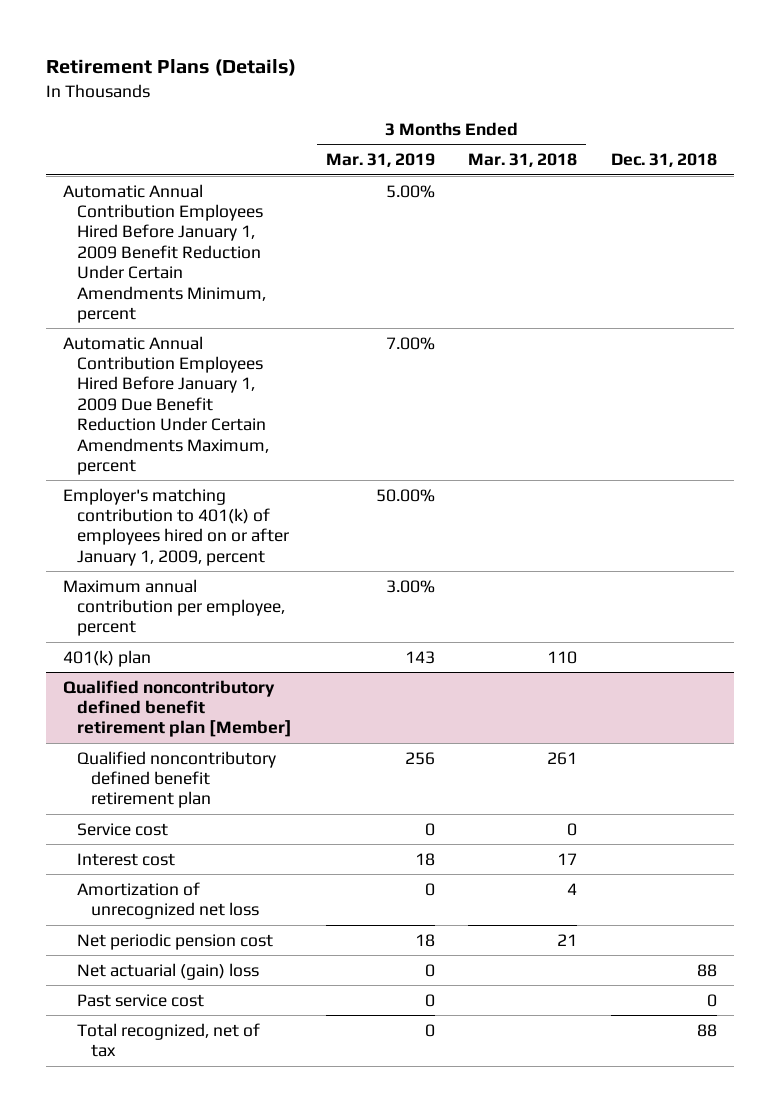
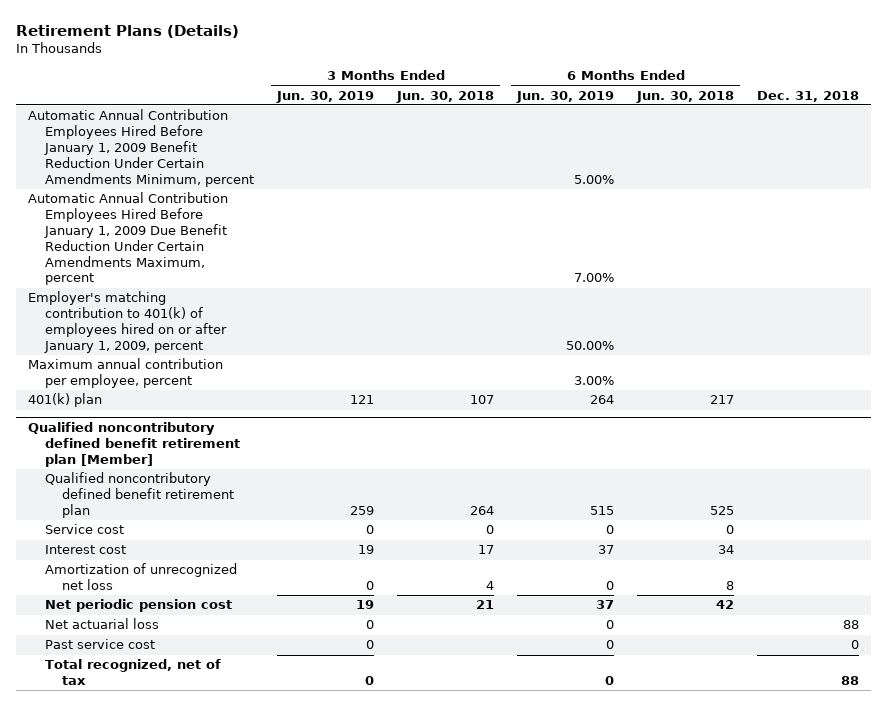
- | 3 Months Ended Mar. 31, 2019 | 3 Months Ended Mar. 31, 2018 | Dec. 31, 2018
+ | 3 Months Ended Jun. 30, 2019 | 3 Months Ended Jun. 30, 2018 | 6 Months Ended Jun. 30, 2019 | 6 Months Ended Jun. 30, 2018 | Dec. 31, 2018
@ Qualified noncontributory defined benefit retirement plan [Member]
- Net actuarial (gain) loss | 0 | | 88
+ Net actuarial loss | 0 | | 0 | | 88

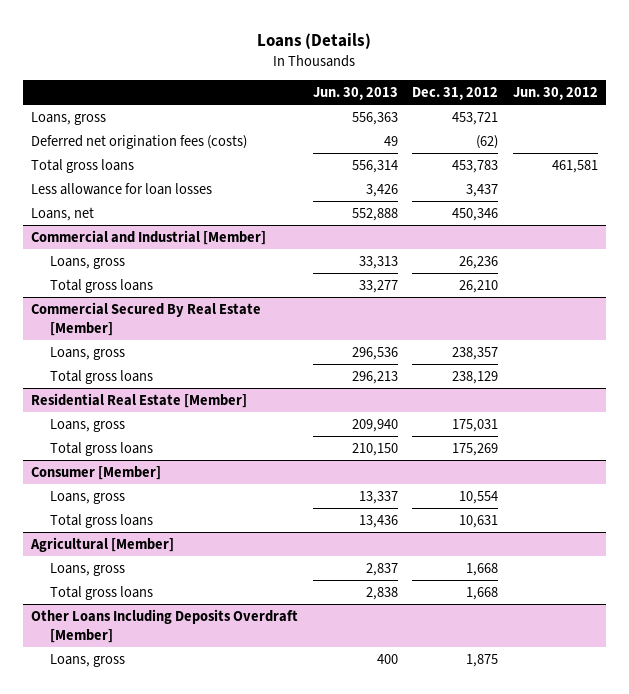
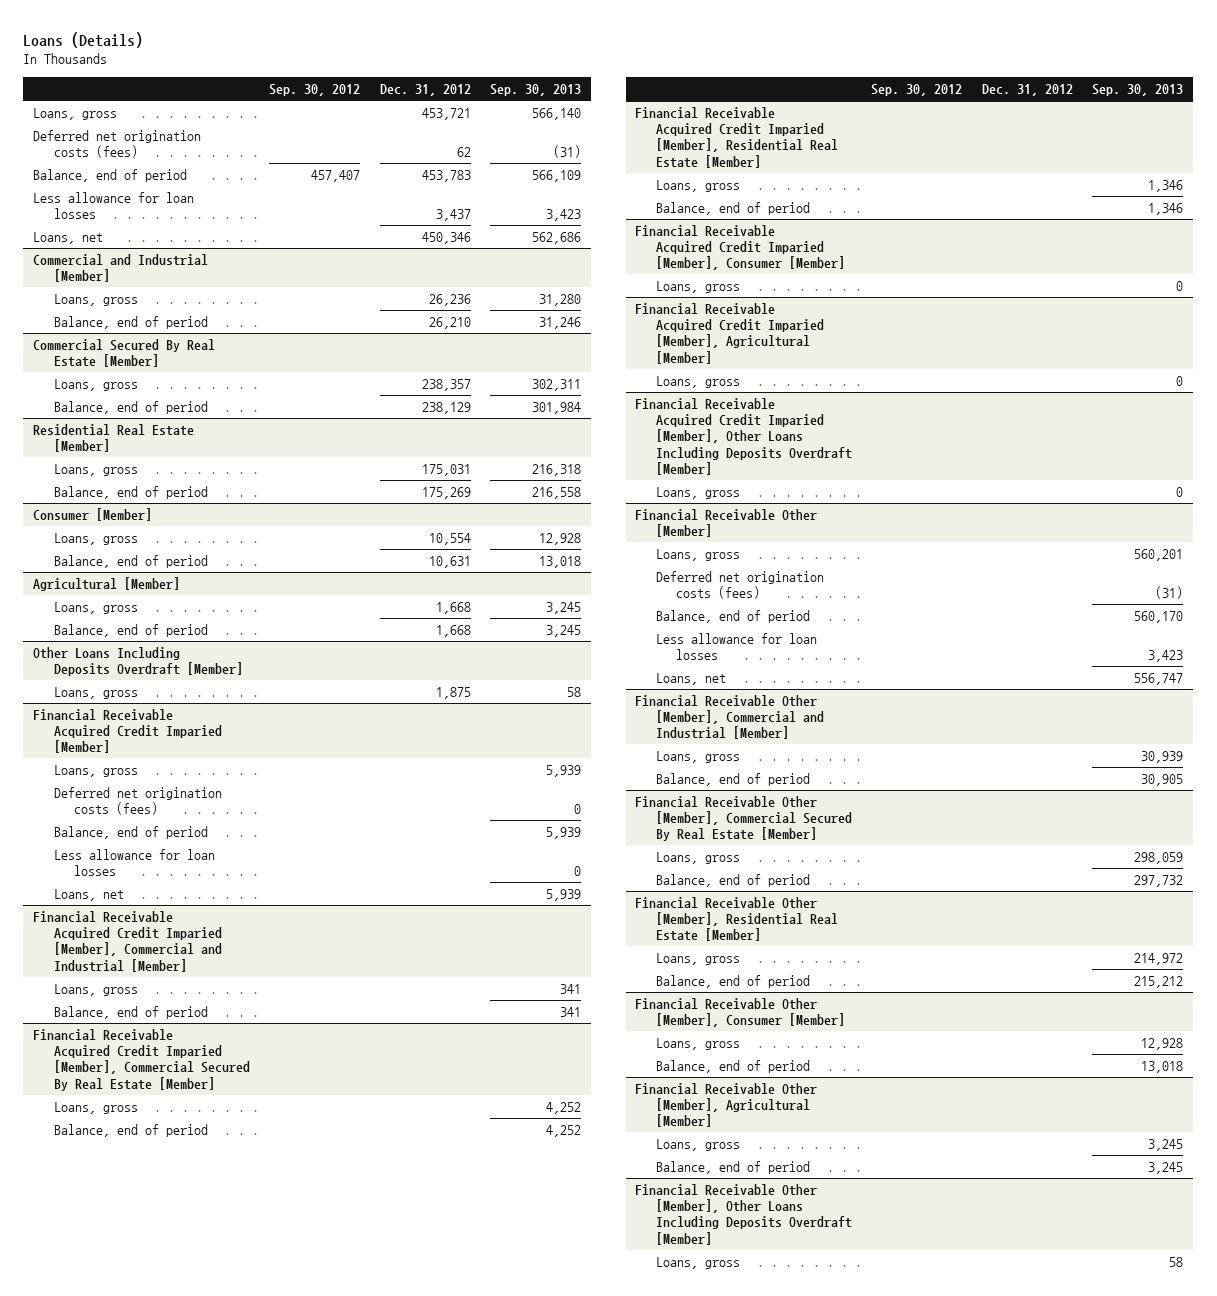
- | Jun. 30, 2013 | Dec. 31, 2012 | Jun. 30, 2012
+ | Sep. 30, 2012 | Dec. 31, 2012 | Sep. 30, 2013
- Deferred net origination fees (costs) | 49 | (62) |
- Total gross loans | 556,314 | 453,783 | 461,581
+ Deferred net origination costs (fees) | | 62 | (31)
+ Balance, end of period | 457,407 | 453,783 | 566,109
@ Commercial and Industrial [Member]
- Total gross loans | 33,277 | 26,210 |
+ Balance, end of period | | 26,210 | 31,246
@ Commercial Secured By Real Estate [Member]
- Total gross loans | 296,213 | 238,129 |
+ Balance, end of period | | 238,129 | 301,984
@ Residential Real Estate [Member]
- Total gross loans | 210,150 | 175,269 |
+ Balance, end of period | | 175,269 | 216,558
@ Consumer [Member]
- Total gross loans | 13,436 | 10,631 |
+ Balance, end of period | | 10,631 | 13,018
@ Agricultural [Member]
- Total gross loans | 2,838 | 1,668 |
+ Balance, end of period | | 1,668 | 3,245
+ Financial Receivable Acquired Credit Imparied [Member]
+ Loans, gross | | | 5,939
+ Deferred net origination costs (fees) | | | 0
+ Balance, end of period | | | 5,939
+ Less allowance for loan losses | | | 0
+ Loans, net | | | 5,939
+ Financial Receivable Acquired Credit Imparied [Member], Commercial and Industrial [Member]
+ Loans, gross | | | 341
+ Balance, end of period | | | 341
+ Financial Receivable Acquired Credit Imparied [Member], Commercial Secured By Real Estate [Member]
+ Loans, gross | | | 4,252
+ Balance, end of period | | | 4,252
+ Financial Receivable Acquired Credit Imparied [Member], Residential Real Estate [Member]
+ Loans, gross | | | 1,346
+ Balance, end of period | | | 1,346
+ Financial Receivable Acquired Credit Imparied [Member], Consumer [Member]
+ Loans, gross | | | 0
+ Financial Receivable Acquired Credit Imparied [Member], Agricultural [Member]
+ Loans, gross | | | 0
+ Financial Receivable Acquired Credit Imparied [Member], Other Loans Including Deposits Overdraft [Member]
+ Loans, gross | | | 0
+ Financial Receivable Other [Member]
+ Loans, gross | | | 560,201
+ Deferred net origination costs (fees) | | | (31)
+ Balance, end of period | | | 560,170
+ Less allowance for loan losses | | | 3,423
+ Loans, net | | | 556,747
+ Financial Receivable Other [Member], Commercial and Industrial [Member]
+ Loans, gross | | | 30,939
+ Balance, end of period | | | 30,905
+ Financial Receivable Other [Member], Commercial Secured By Real Estate [Member]
+ Loans, gross | | | 298,059
+ Balance, end of period | | | 297,732
+ Financial Receivable Other [Member], Residential Real Estate [Member]
+ Loans, gross | | | 214,972
+ Balance, end of period | | | 215,212
+ Financial Receivable Other [Member], Consumer [Member]
+ Loans, gross | | | 12,928
+ Balance, end of period | | | 13,018
+ Financial Receivable Other [Member], Agricultural [Member]
+ Loans, gross | | | 3,245
+ Balance, end of period | | | 3,245
+ Financial Receivable Other [Member], Other Loans Including Deposits Overdraft [Member]
+ Loans, gross | | | 58

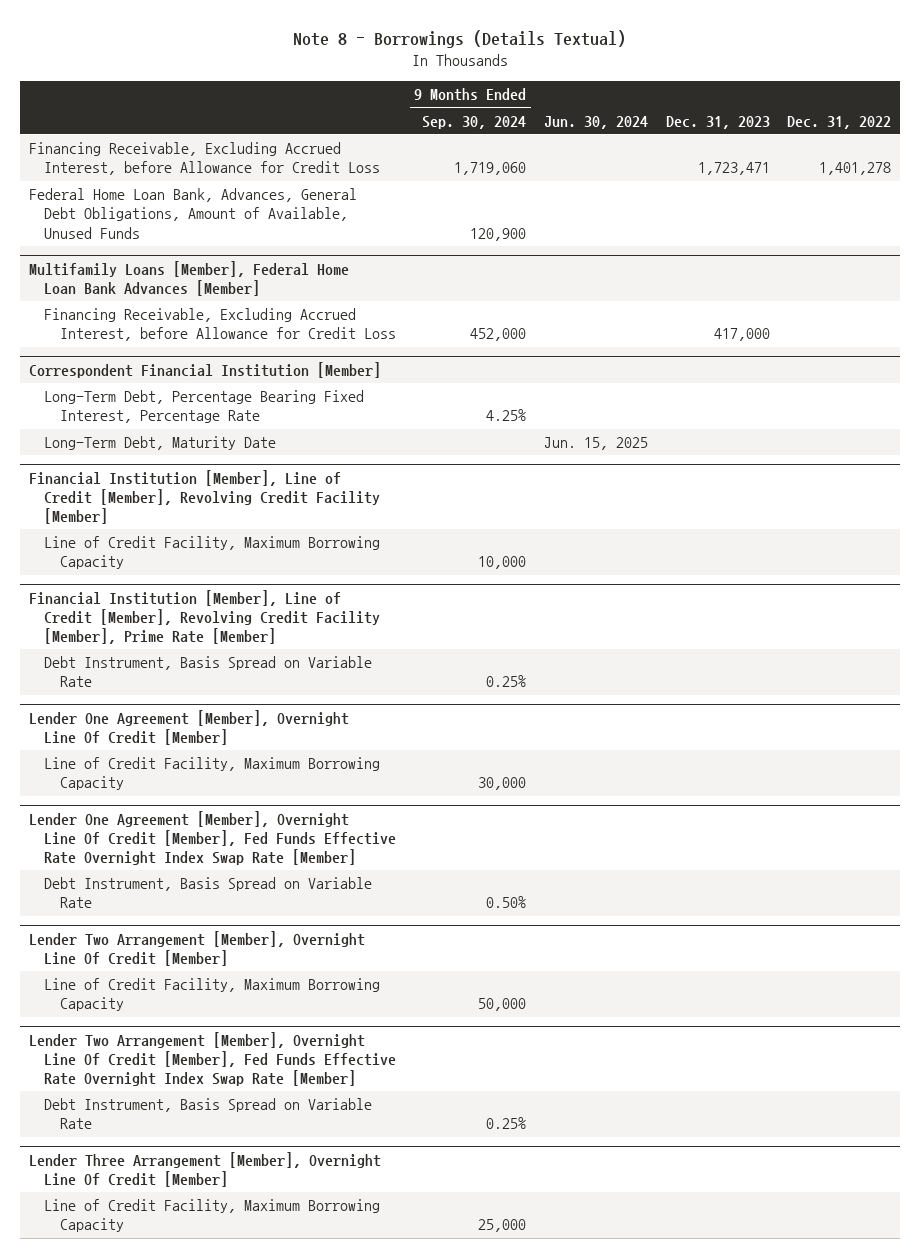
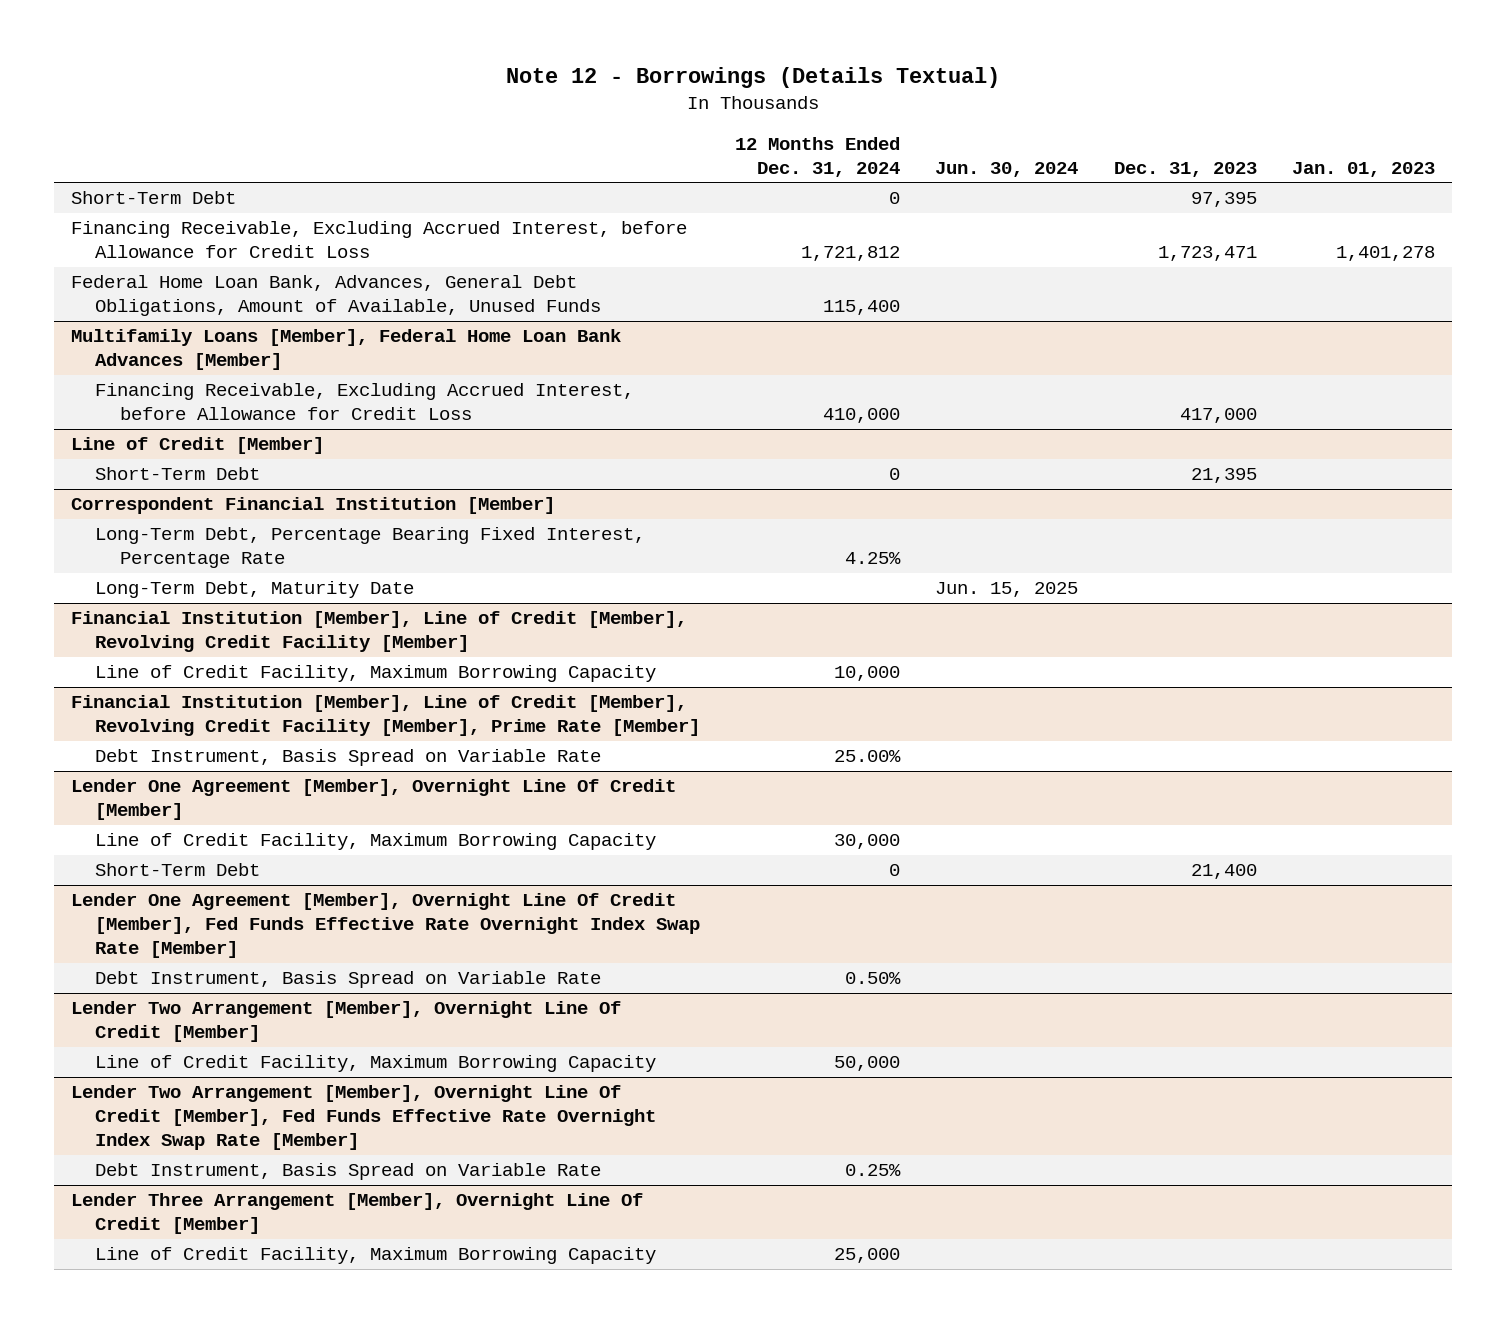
- Note 8 - Borrowings (Details Textual)
+ Note 12 - Borrowings (Details Textual)
- | 9 Months Ended Sep. 30, 2024 | Jun. 30, 2024 | Dec. 31, 2023 | Dec. 31, 2022
+ | 12 Months Ended Dec. 31, 2024 | Jun. 30, 2024 | Dec. 31, 2023 | Jan. 01, 2023
+ Short-Term Debt | 0 | | 97,395 |
+ Line of Credit [Member]
+ Short-Term Debt | 0 | | 21,395 |
@ Lender One Agreement [Member], Overnight Line Of Credit [Member]
+ Short-Term Debt | 0 | | 21,400 |

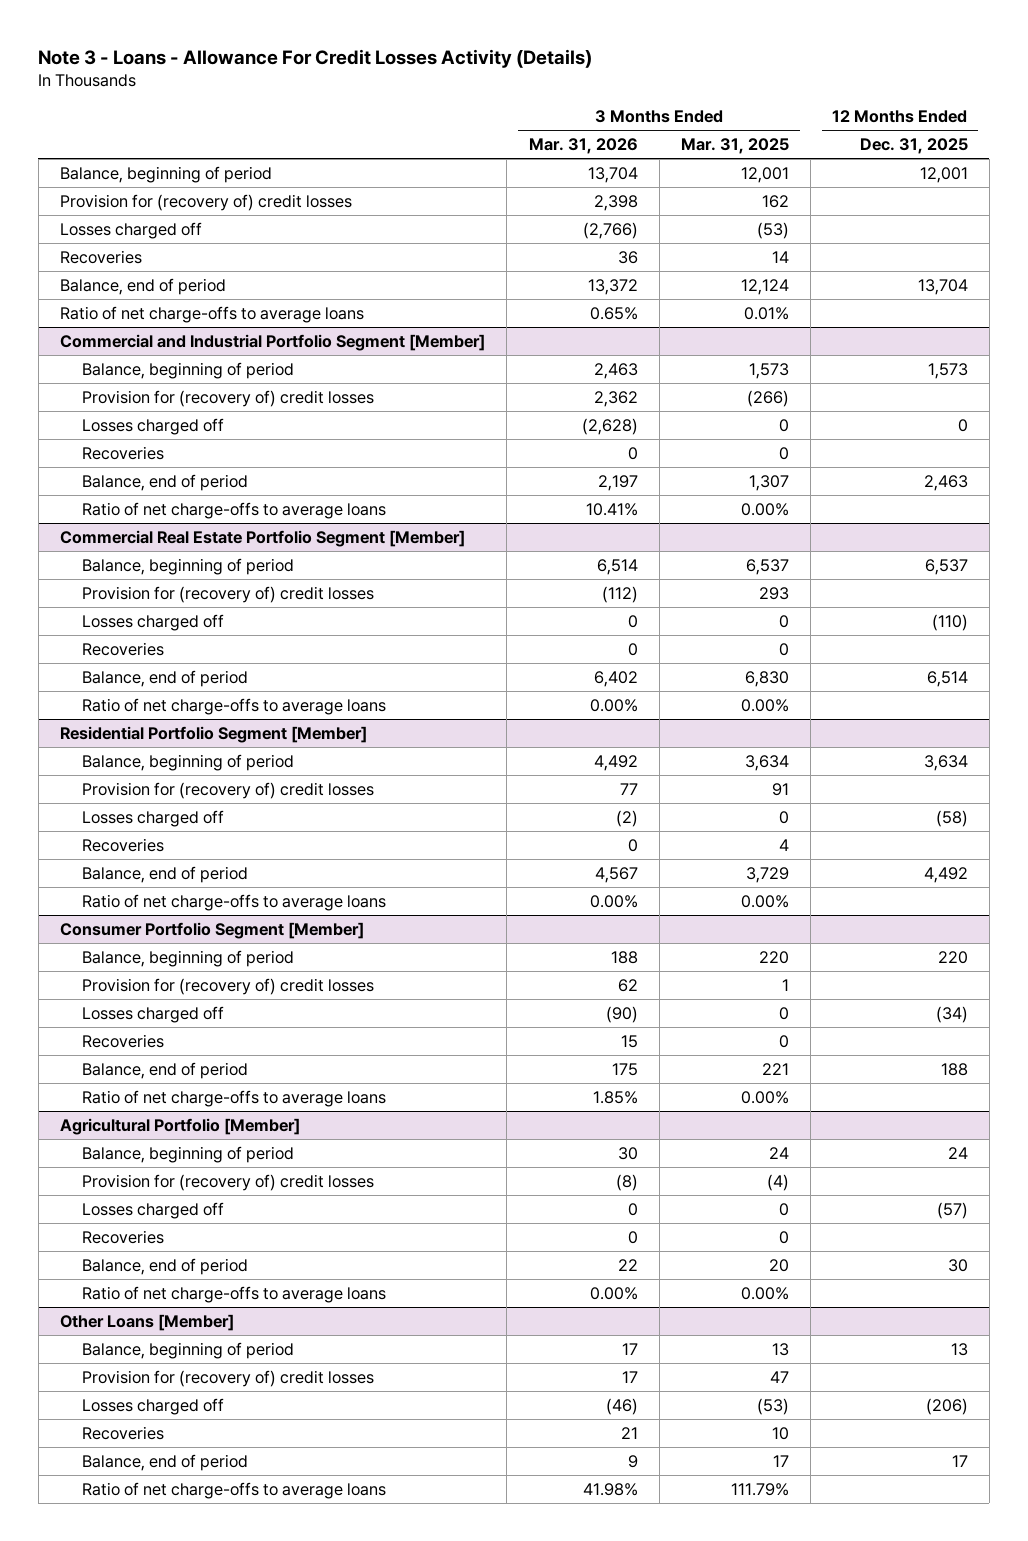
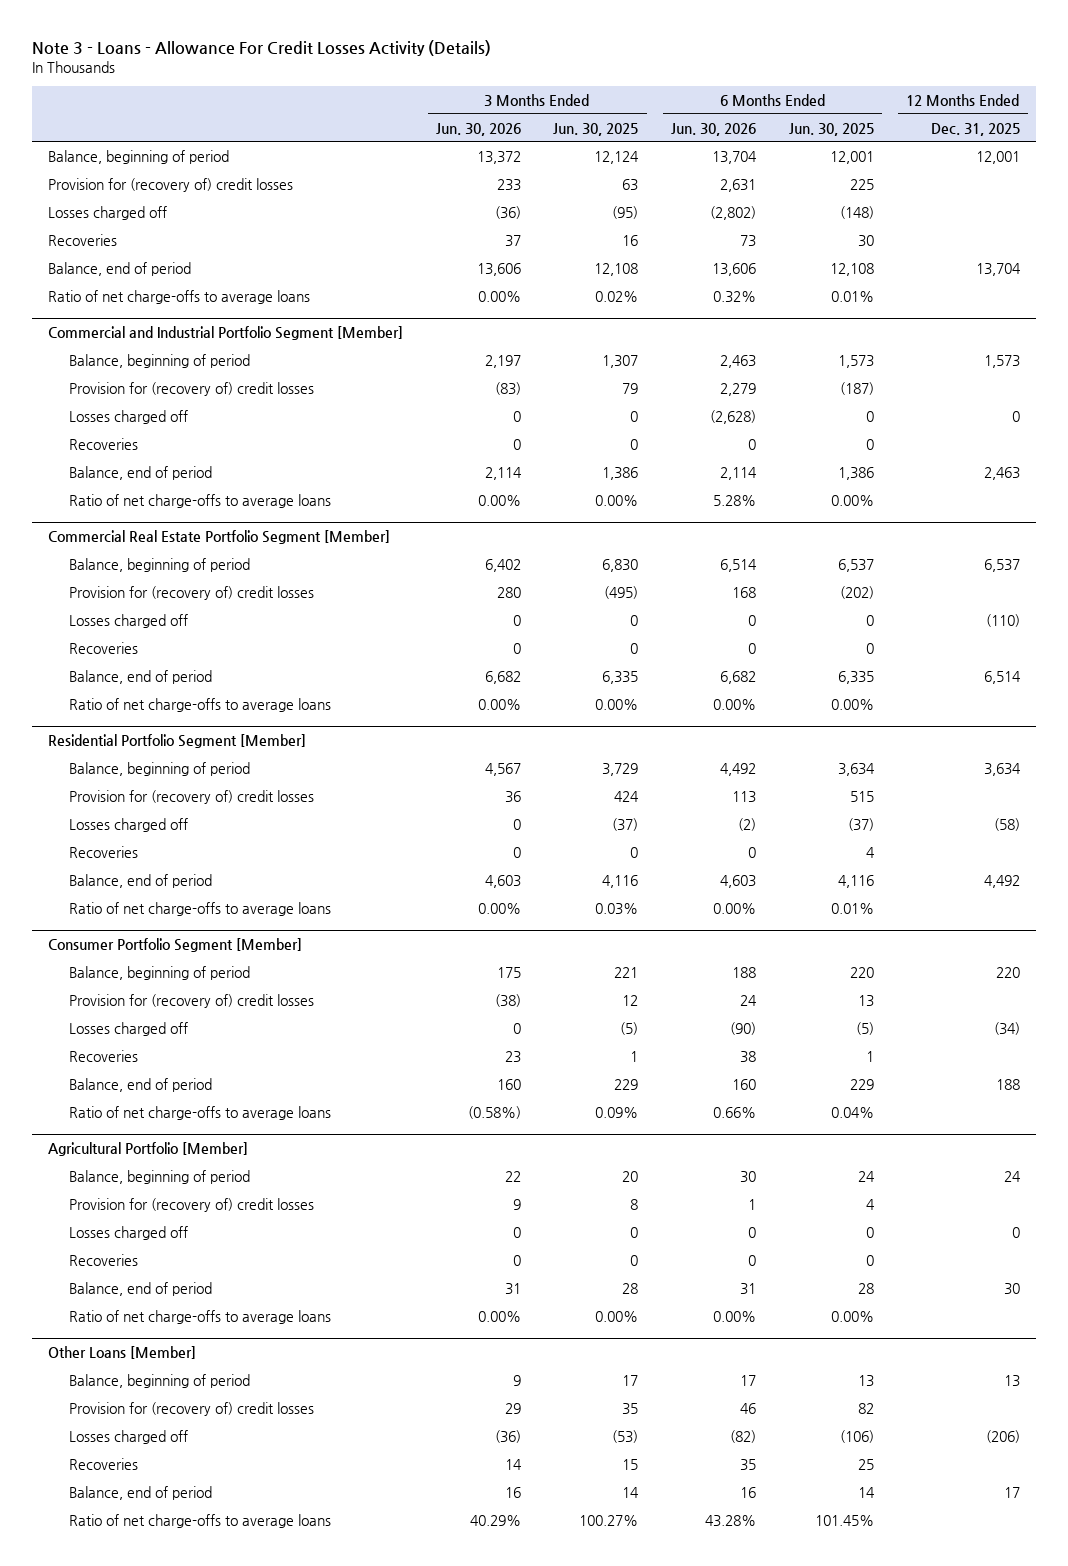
- | 3 Months Ended Mar. 31, 2026 | 3 Months Ended Mar. 31, 2025 | 12 Months Ended Dec. 31, 2025
+ | 3 Months Ended Jun. 30, 2026 | 3 Months Ended Jun. 30, 2025 | 6 Months Ended Jun. 30, 2026 | 6 Months Ended Jun. 30, 2025 | 12 Months Ended Dec. 31, 2025
@ Agricultural Portfolio [Member]
- Losses charged off | 0 | 0 | (57)
+ Losses charged off | 0 | 0 | 0 | 0 | 0

